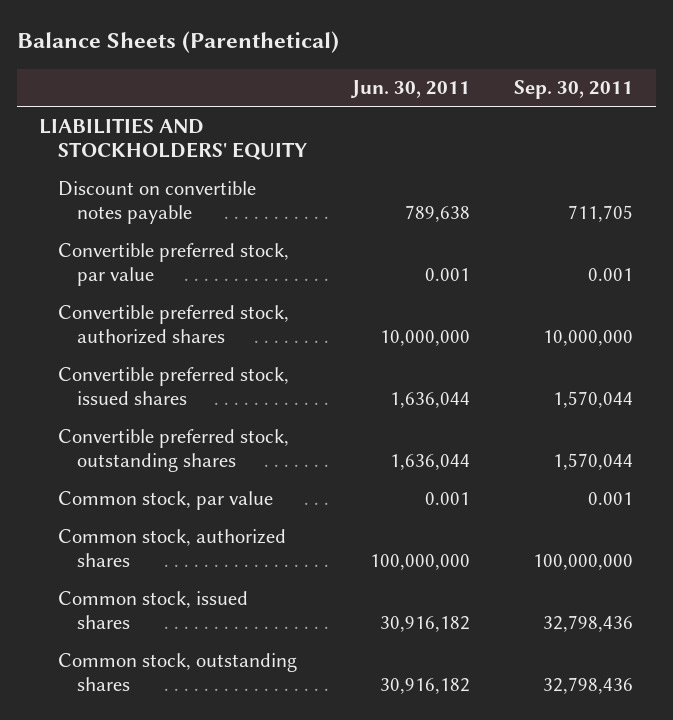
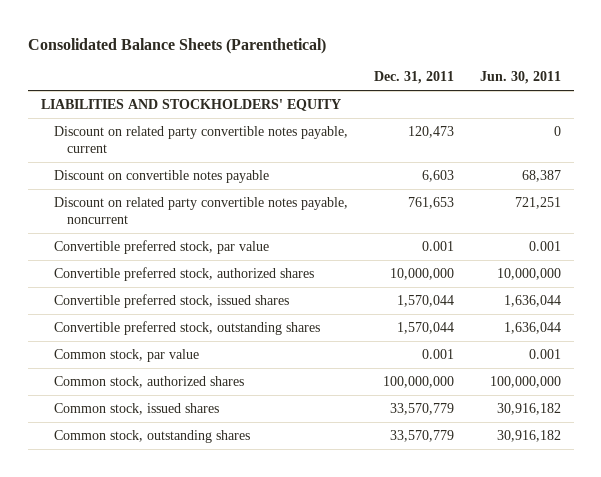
- Balance Sheets (Parenthetical)
+ Consolidated Balance Sheets (Parenthetical)
- | Jun. 30, 2011 | Sep. 30, 2011
+ | Dec. 31, 2011 | Jun. 30, 2011
- Discount on convertible notes payable | 789,638 | 711,705
+ Discount on related party convertible notes payable, current | 120,473 | 0
+ Discount on convertible notes payable | 6,603 | 68,387
+ Discount on related party convertible notes payable, noncurrent | 761,653 | 721,251

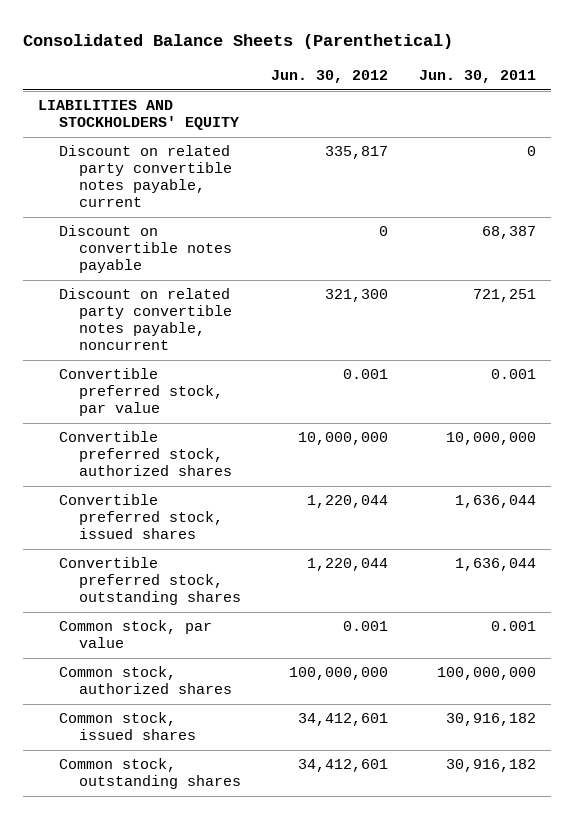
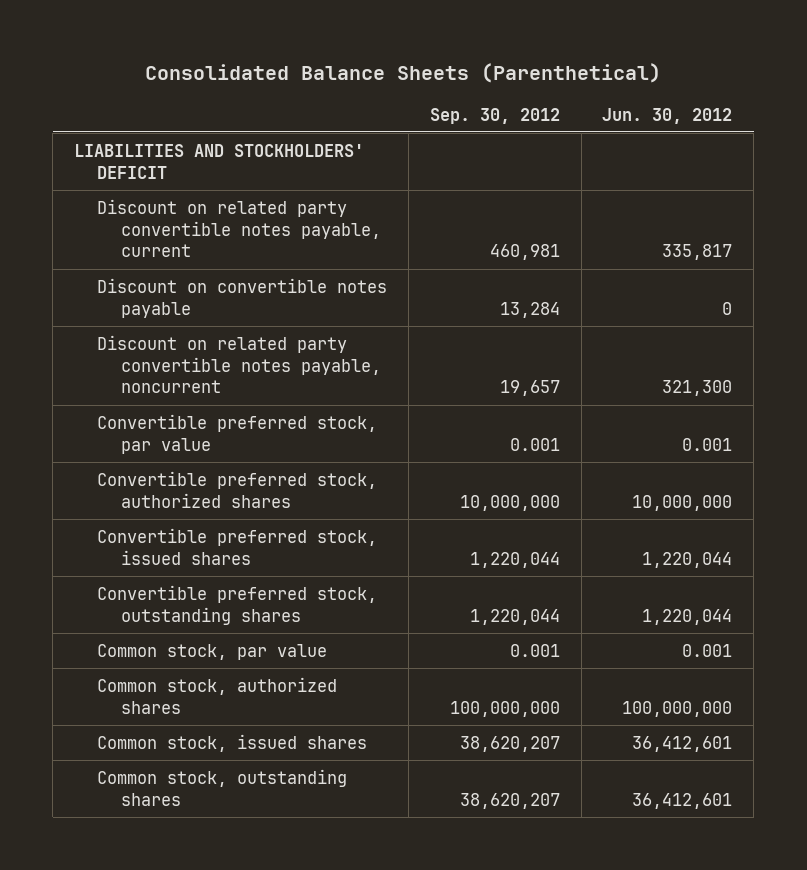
- | Jun. 30, 2012 | Jun. 30, 2011
+ | Sep. 30, 2012 | Jun. 30, 2012
- LIABILITIES AND STOCKHOLDERS' EQUITY
+ LIABILITIES AND STOCKHOLDERS' DEFICIT
- Common stock, issued shares | 34,412,601 | 30,916,182
- Common stock, outstanding shares | 34,412,601 | 30,916,182
+ Common stock, issued shares | 38,620,207 | 36,412,601
+ Common stock, outstanding shares | 38,620,207 | 36,412,601

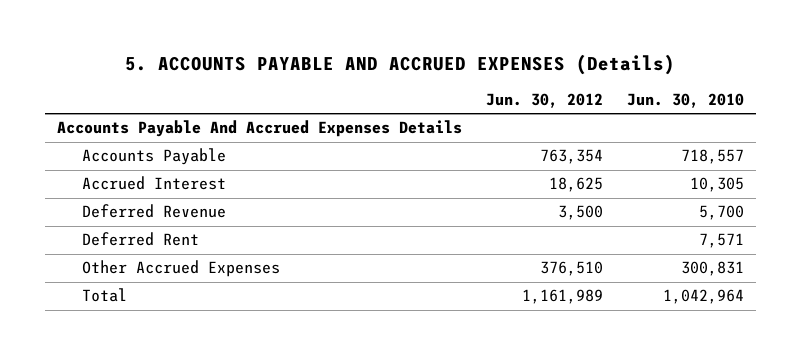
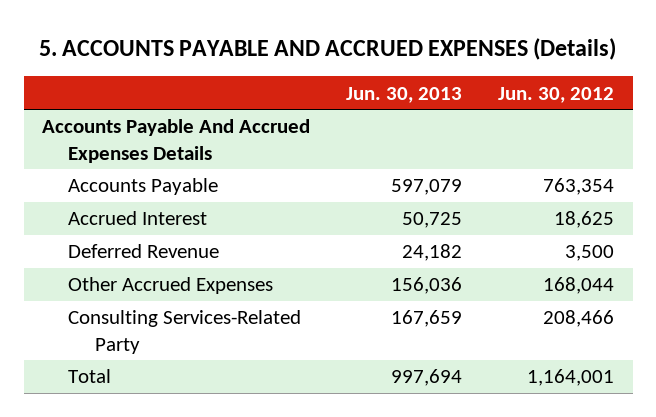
- | Jun. 30, 2012 | Jun. 30, 2010
+ | Jun. 30, 2013 | Jun. 30, 2012
- Deferred Rent | | 7,571
- Other Accrued Expenses | 376,510 | 300,831
- Total | 1,161,989 | 1,042,964
+ Other Accrued Expenses | 156,036 | 168,044
+ Consulting Services-Related Party | 167,659 | 208,466
+ Total | 997,694 | 1,164,001

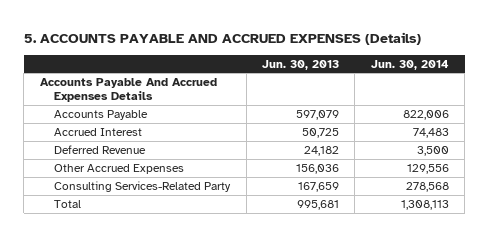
- | Jun. 30, 2013 | Jun. 30, 2012
+ | Jun. 30, 2013 | Jun. 30, 2014
- Total | 997,694 | 1,164,001
+ Total | 995,681 | 1,308,113

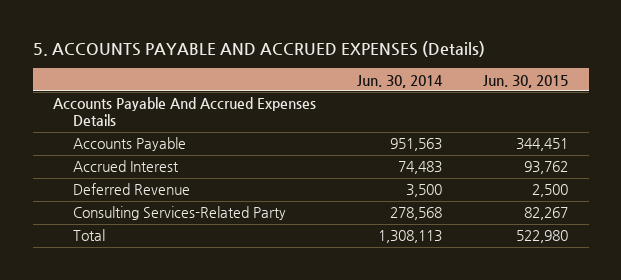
- | Jun. 30, 2013 | Jun. 30, 2014
+ | Jun. 30, 2014 | Jun. 30, 2015
- Accounts Payable | 597,079 | 822,006
+ Accounts Payable | 951,563 | 344,451
- Other Accrued Expenses | 156,036 | 129,556

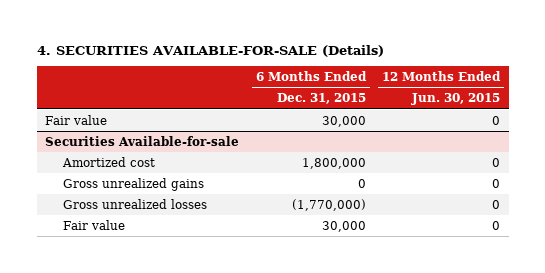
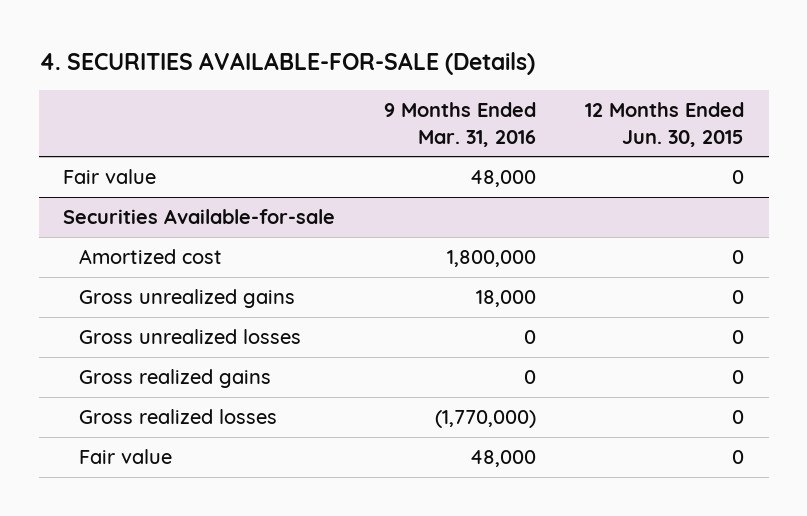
- | 6 Months Ended Dec. 31, 2015 | 12 Months Ended Jun. 30, 2015
+ | 9 Months Ended Mar. 31, 2016 | 12 Months Ended Jun. 30, 2015
@ Securities Available-for-sale
+ Gross realized gains | 0 | 0
+ Gross realized losses | (1,770,000) | 0

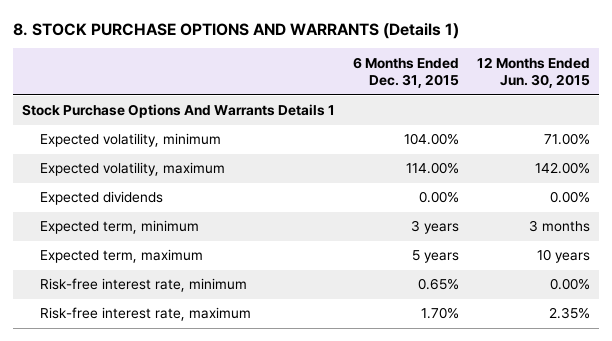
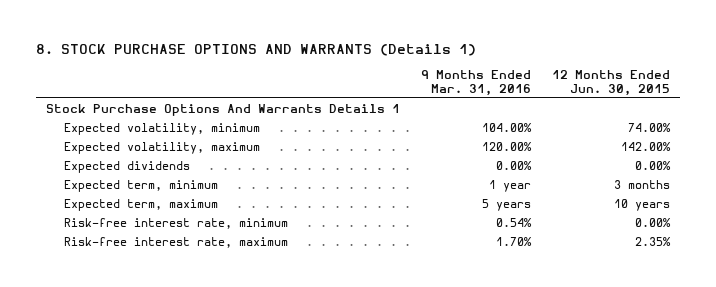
- | 6 Months Ended Dec. 31, 2015 | 12 Months Ended Jun. 30, 2015
+ | 9 Months Ended Mar. 31, 2016 | 12 Months Ended Jun. 30, 2015
- Expected volatility, minimum | 104.00% | 71.00%
+ Expected volatility, minimum | 104.00% | 74.00%

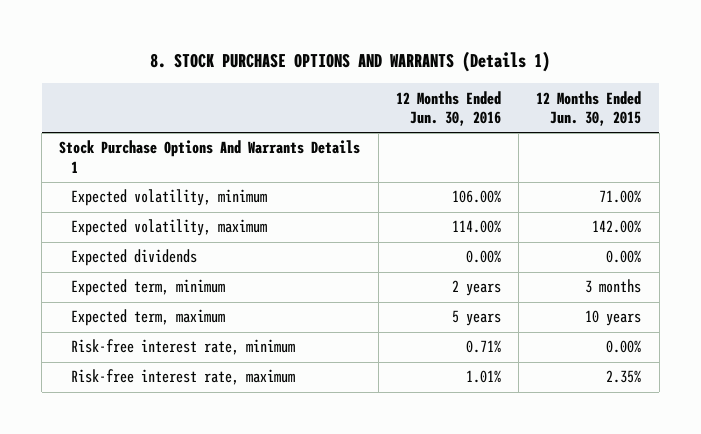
- | 9 Months Ended Mar. 31, 2016 | 12 Months Ended Jun. 30, 2015
+ | 12 Months Ended Jun. 30, 2016 | 12 Months Ended Jun. 30, 2015
- Expected volatility, minimum | 104.00% | 74.00%
+ Expected volatility, minimum | 106.00% | 71.00%

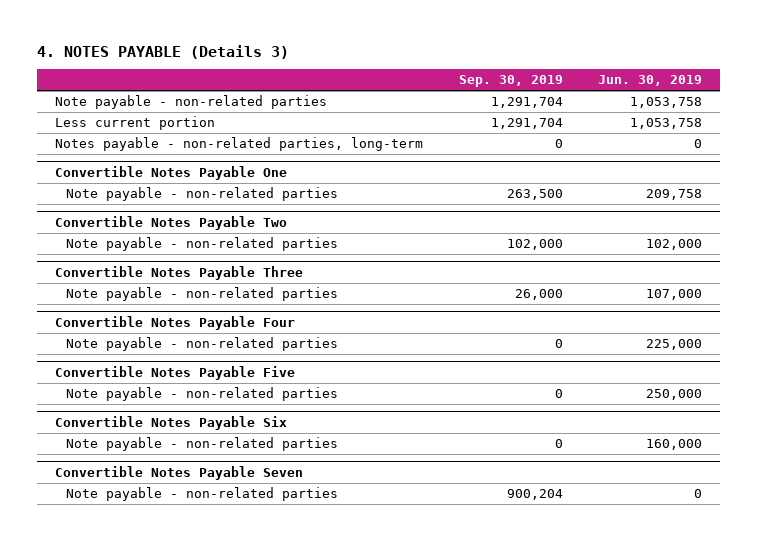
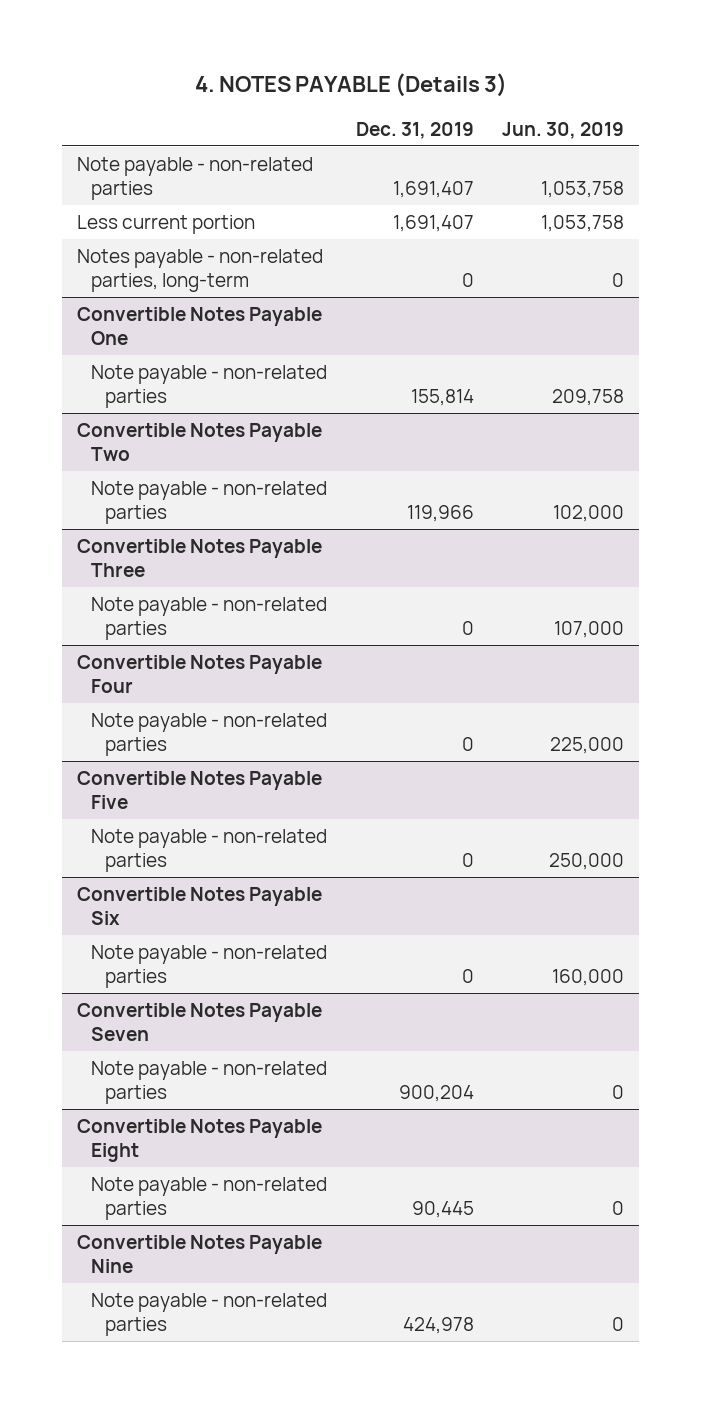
- | Sep. 30, 2019 | Jun. 30, 2019
+ | Dec. 31, 2019 | Jun. 30, 2019
+ Convertible Notes Payable Eight
+ Note payable - non-related parties | 90,445 | 0
+ Convertible Notes Payable Nine
+ Note payable - non-related parties | 424,978 | 0

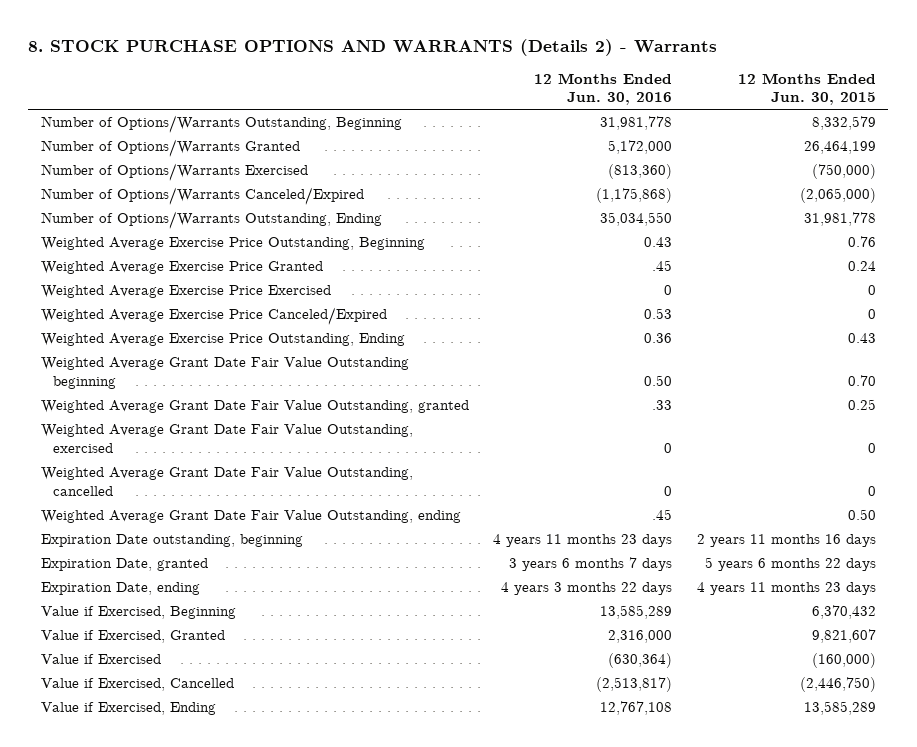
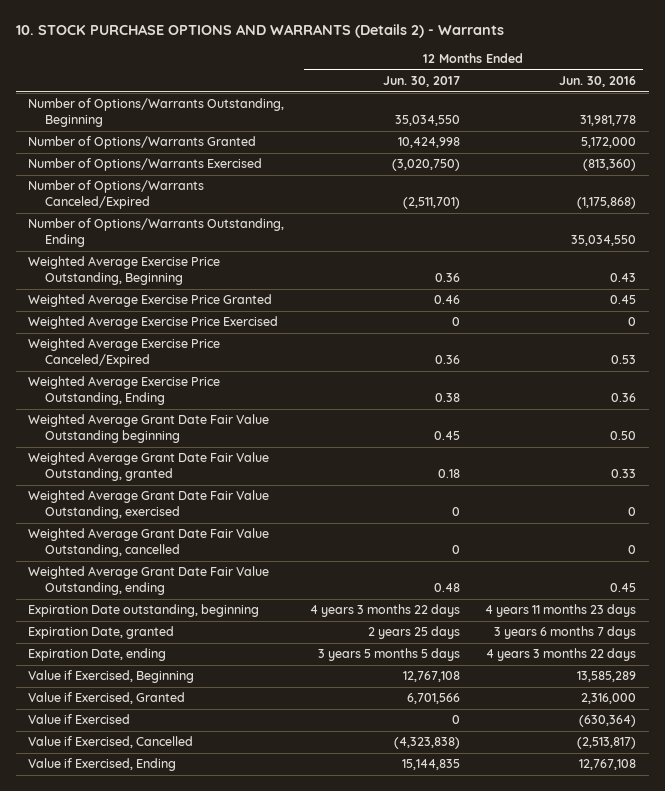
- 8. STOCK PURCHASE OPTIONS AND WARRANTS (Details 2) - Warrants
+ 10. STOCK PURCHASE OPTIONS AND WARRANTS (Details 2) - Warrants
- | 12 Months Ended Jun. 30, 2016 | 12 Months Ended Jun. 30, 2015
+ | 12 Months Ended Jun. 30, 2017 | 12 Months Ended Jun. 30, 2016
- Weighted Average Exercise Price Granted | .45 | 0.24
+ Weighted Average Exercise Price Granted | 0.46 | 0.45
- Weighted Average Grant Date Fair Value Outstanding, granted | .33 | 0.25
+ Weighted Average Grant Date Fair Value Outstanding, granted | 0.18 | 0.33
- Weighted Average Grant Date Fair Value Outstanding, ending | .45 | 0.50
+ Weighted Average Grant Date Fair Value Outstanding, ending | 0.48 | 0.45

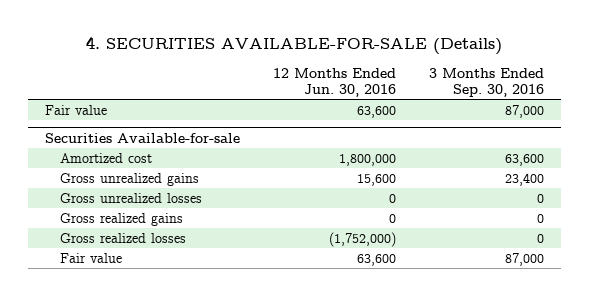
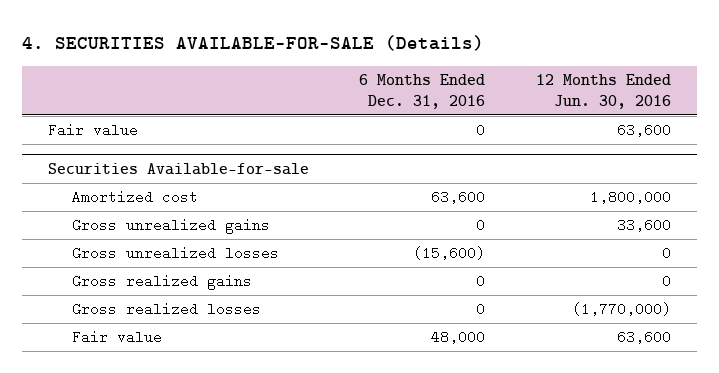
- | 12 Months Ended Jun. 30, 2016 | 3 Months Ended Sep. 30, 2016
+ | 6 Months Ended Dec. 31, 2016 | 12 Months Ended Jun. 30, 2016
@ Securities Available-for-sale
- Gross unrealized gains | 15,600 | 23,400
+ Gross unrealized gains | 0 | 33,600
- Gross realized losses | (1,752,000) | 0
+ Gross realized losses | 0 | (1,770,000)

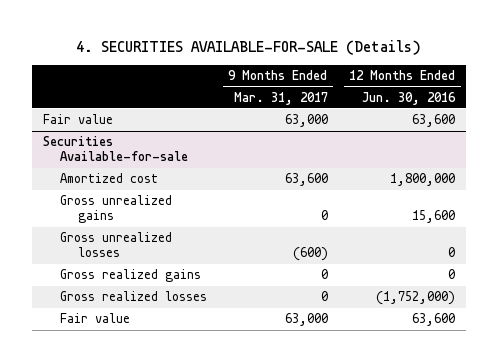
- | 6 Months Ended Dec. 31, 2016 | 12 Months Ended Jun. 30, 2016
+ | 9 Months Ended Mar. 31, 2017 | 12 Months Ended Jun. 30, 2016
@ Securities Available-for-sale
- Gross unrealized gains | 0 | 33,600
+ Gross unrealized gains | 0 | 15,600
- Gross realized losses | 0 | (1,770,000)
+ Gross realized losses | 0 | (1,752,000)

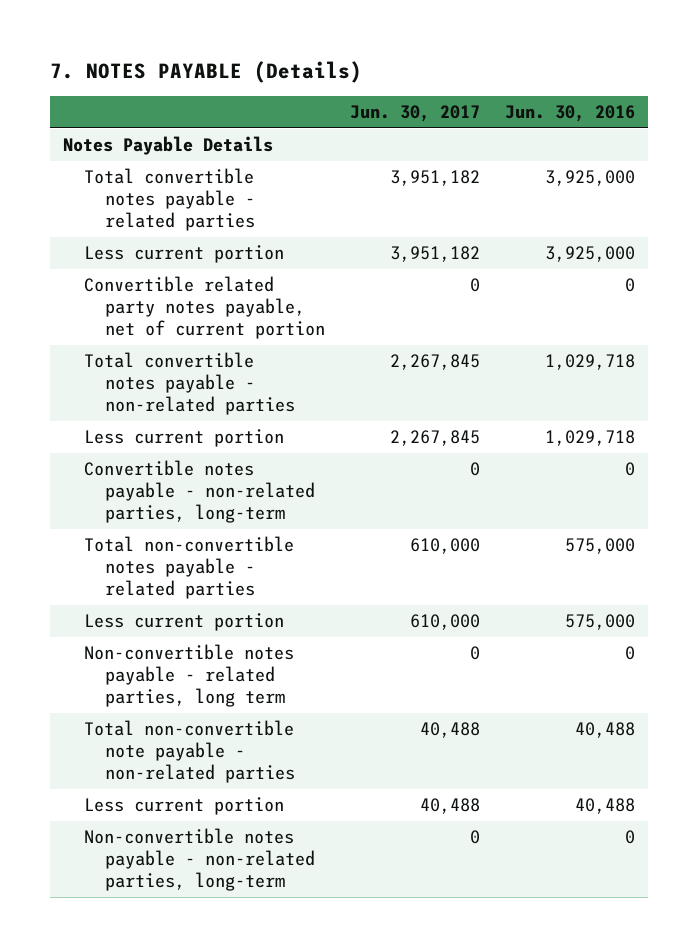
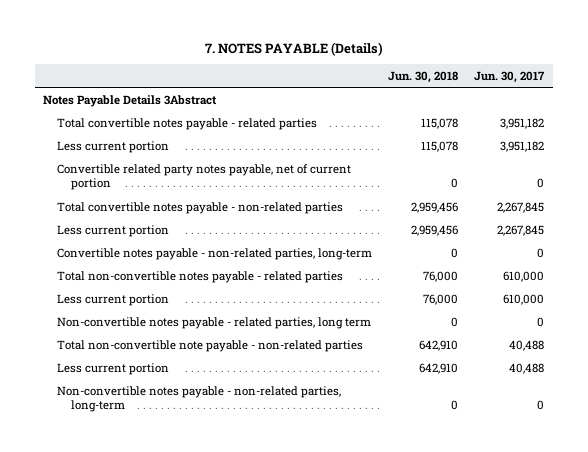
- | Jun. 30, 2017 | Jun. 30, 2016
+ | Jun. 30, 2018 | Jun. 30, 2017
- Notes Payable Details
+ Notes Payable Details 3Abstract

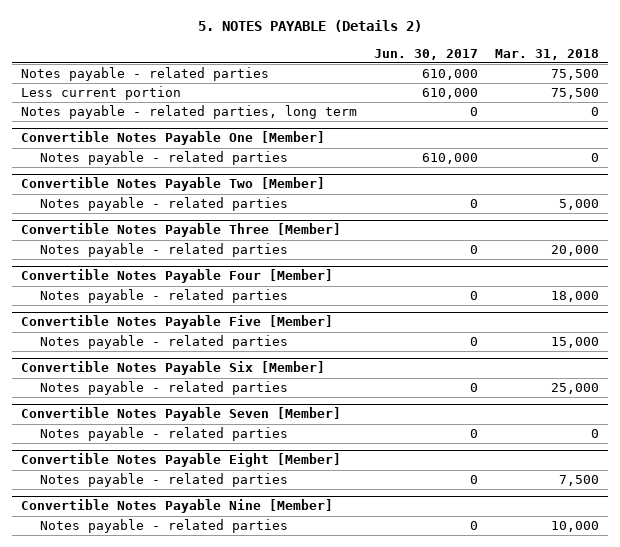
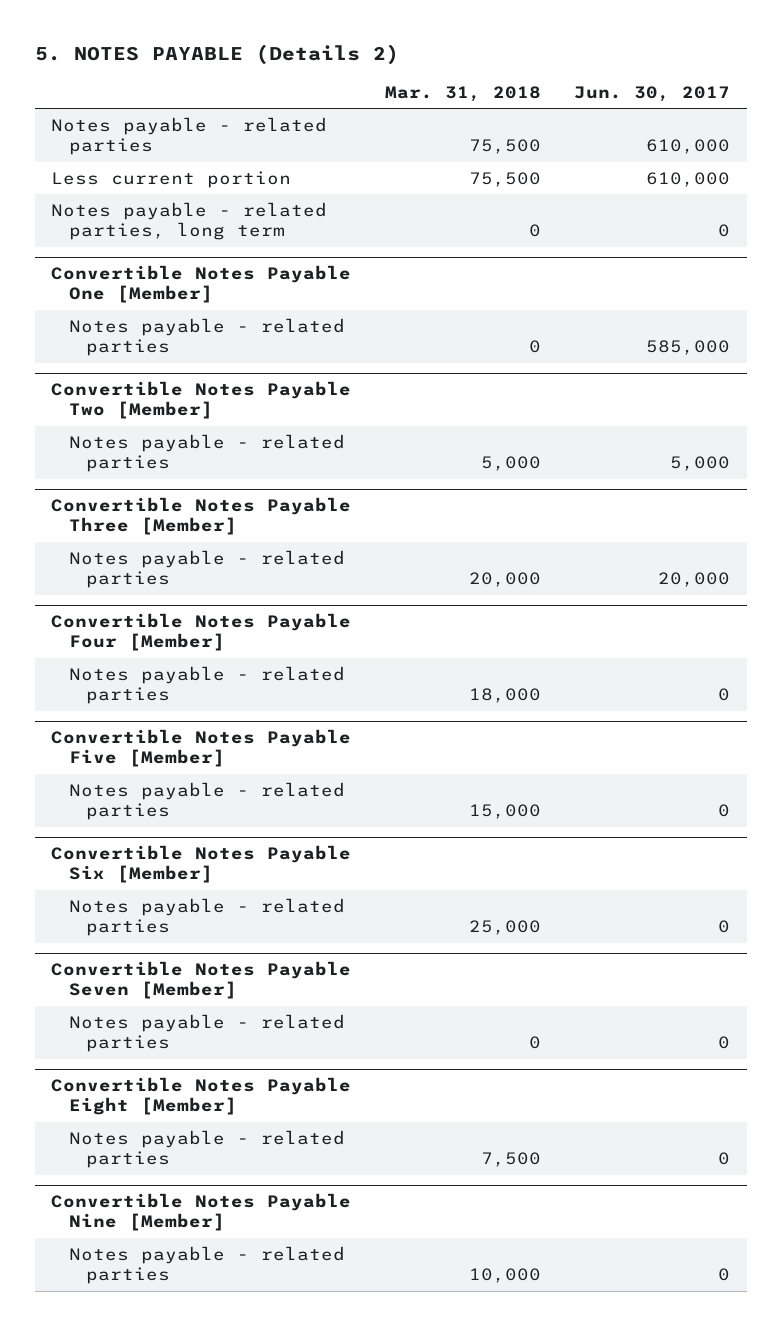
- | Jun. 30, 2017 | Mar. 31, 2018
+ | Mar. 31, 2018 | Jun. 30, 2017
@ Convertible Notes Payable One [Member]
- Notes payable - related parties | 610,000 | 0
+ Notes payable - related parties | 0 | 585,000
@ Convertible Notes Payable Two [Member]
- Notes payable - related parties | 0 | 5,000
+ Notes payable - related parties | 5,000 | 5,000
@ Convertible Notes Payable Three [Member]
- Notes payable - related parties | 0 | 20,000
+ Notes payable - related parties | 20,000 | 20,000

